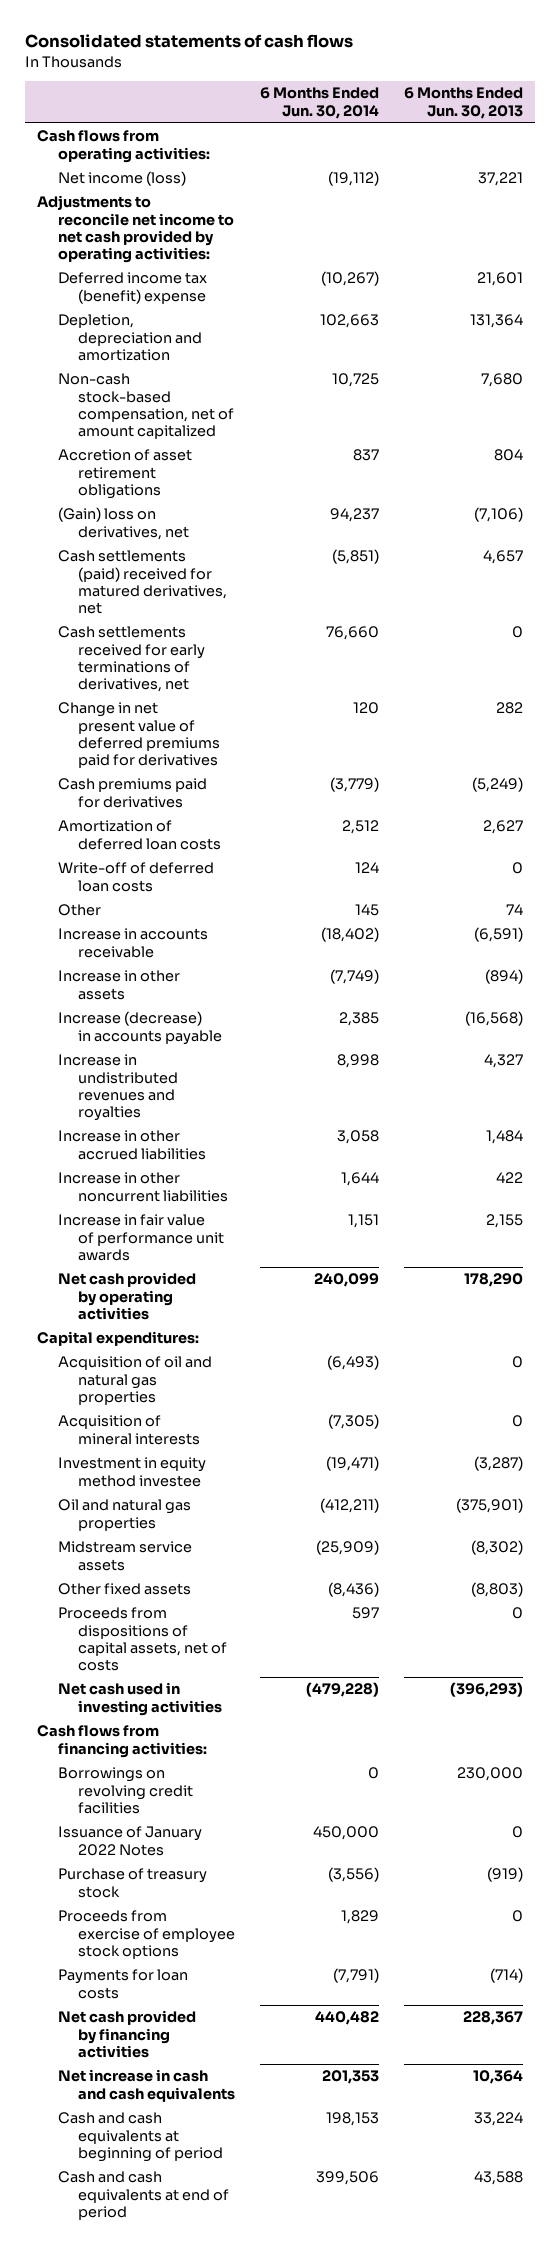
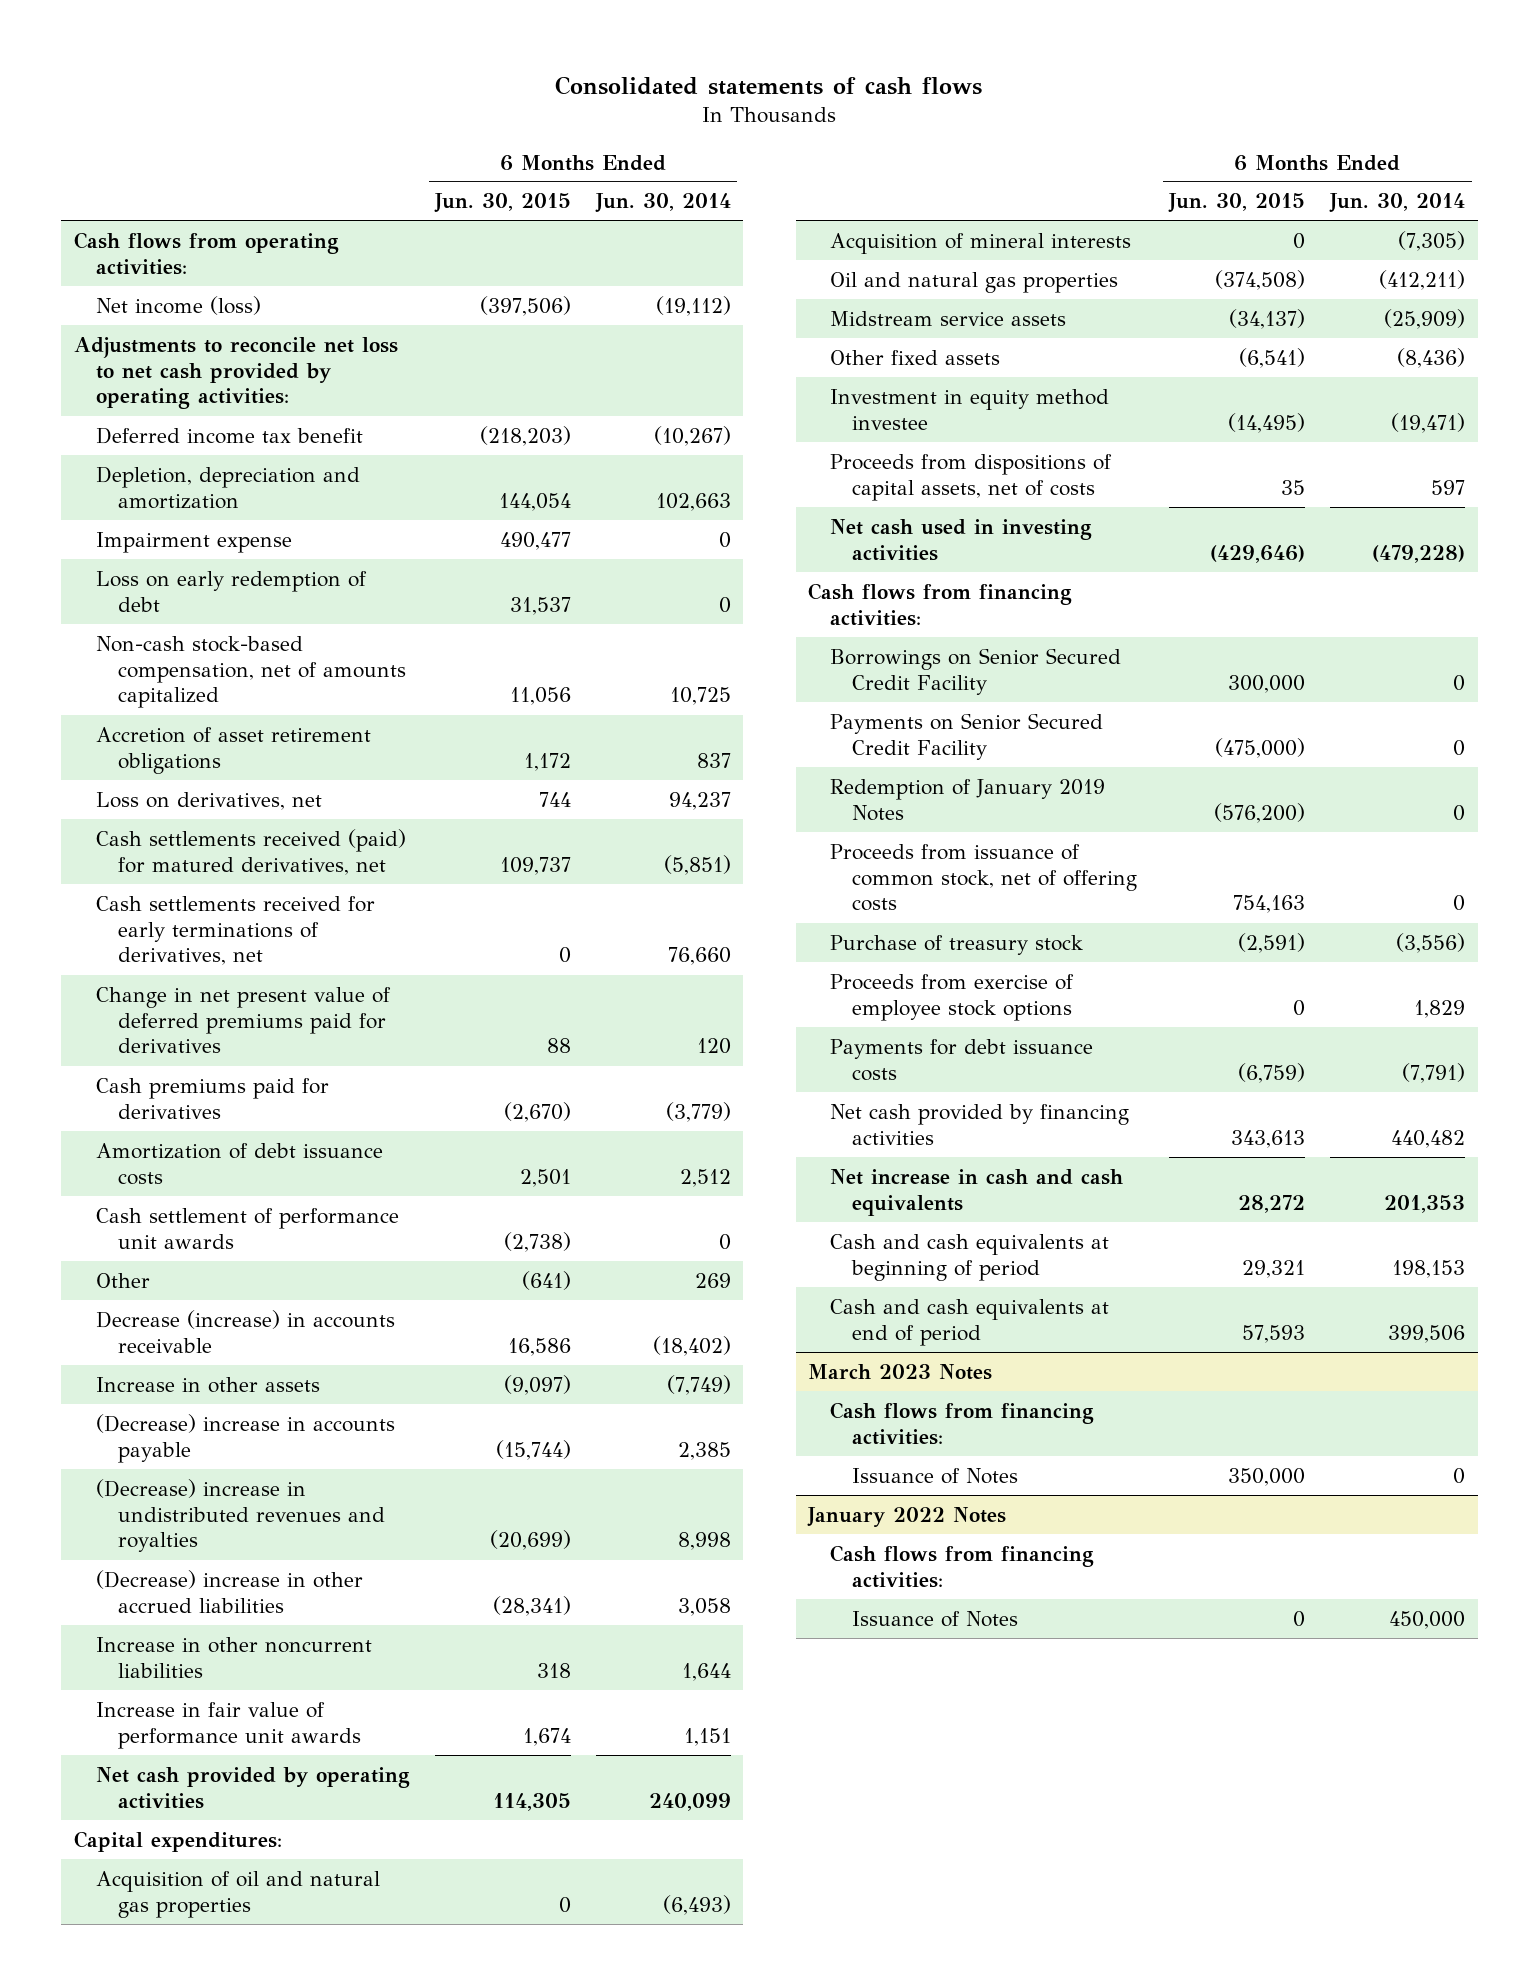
- | 6 Months Ended Jun. 30, 2014 | 6 Months Ended Jun. 30, 2013
+ | 6 Months Ended Jun. 30, 2015 | 6 Months Ended Jun. 30, 2014
- Adjustments to reconcile net income to net cash provided by operating activities:
- Deferred income tax (benefit) expense | (10,267) | 21,601
+ Adjustments to reconcile net loss to net cash provided by operating activities:
+ Deferred income tax benefit | (218,203) | (10,267)
- Non-cash stock-based compensation, net of amount capitalized | 10,725 | 7,680
+ Impairment expense | 490,477 | 0
+ Loss on early redemption of debt | 31,537 | 0
+ Non-cash stock-based compensation, net of amounts capitalized | 11,056 | 10,725
- (Gain) loss on derivatives, net | 94,237 | (7,106)
- Cash settlements (paid) received for matured derivatives, net | (5,851) | 4,657
+ Loss on derivatives, net | 744 | 94,237
+ Cash settlements received (paid) for matured derivatives, net | 109,737 | (5,851)
- Amortization of deferred loan costs | 2,512 | 2,627
- Write-off of deferred loan costs | 124 | 0
- Other | 145 | 74
- Increase in accounts receivable | (18,402) | (6,591)
+ Amortization of debt issuance costs | 2,501 | 2,512
+ Cash settlement of performance unit awards | (2,738) | 0
+ Other | (641) | 269
+ Decrease (increase) in accounts receivable | 16,586 | (18,402)
- Increase (decrease) in accounts payable | 2,385 | (16,568)
- Increase in undistributed revenues and royalties | 8,998 | 4,327
- Increase in other accrued liabilities | 3,058 | 1,484
+ (Decrease) increase in accounts payable | (15,744) | 2,385
+ (Decrease) increase in undistributed revenues and royalties | (20,699) | 8,998
+ (Decrease) increase in other accrued liabilities | (28,341) | 3,058
moved down: Investment in equity method investee | (14,495) | (19,471)
- Borrowings on revolving credit facilities | 0 | 230,000
- Issuance of January 2022 Notes | 450,000 | 0
+ Borrowings on Senior Secured Credit Facility | 300,000 | 0
+ Payments on Senior Secured Credit Facility | (475,000) | 0
+ Redemption of January 2019 Notes | (576,200) | 0
+ Proceeds from issuance of common stock, net of offering costs | 754,163 | 0
- Payments for loan costs | (7,791) | (714)
+ Payments for debt issuance costs | (6,759) | (7,791)
+ March 2023 Notes
+ Cash flows from financing activities:
+ Issuance of Notes | 350,000 | 0
+ January 2022 Notes
+ Cash flows from financing activities:
+ Issuance of Notes | 0 | 450,000

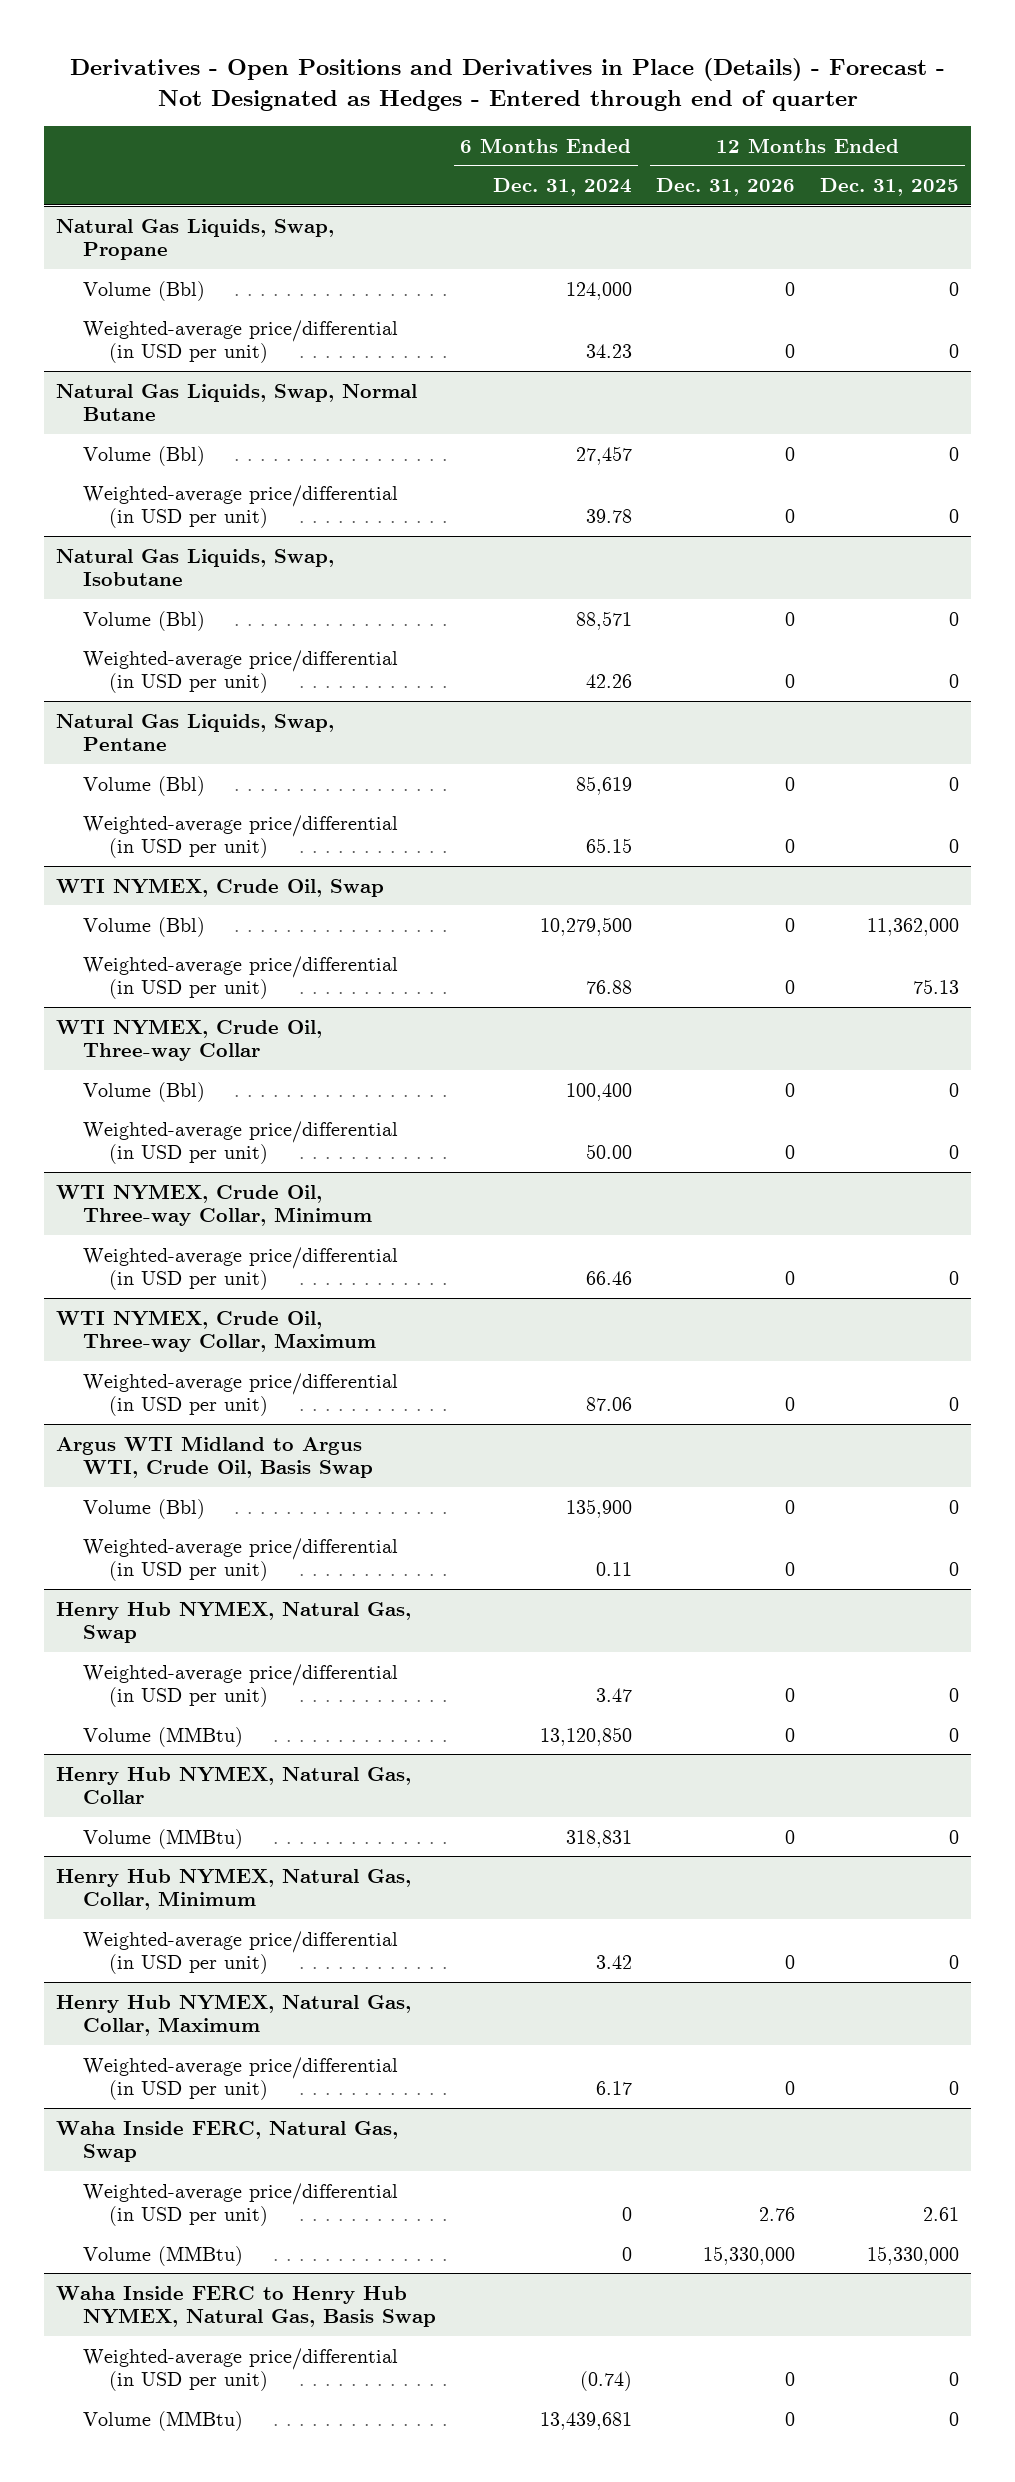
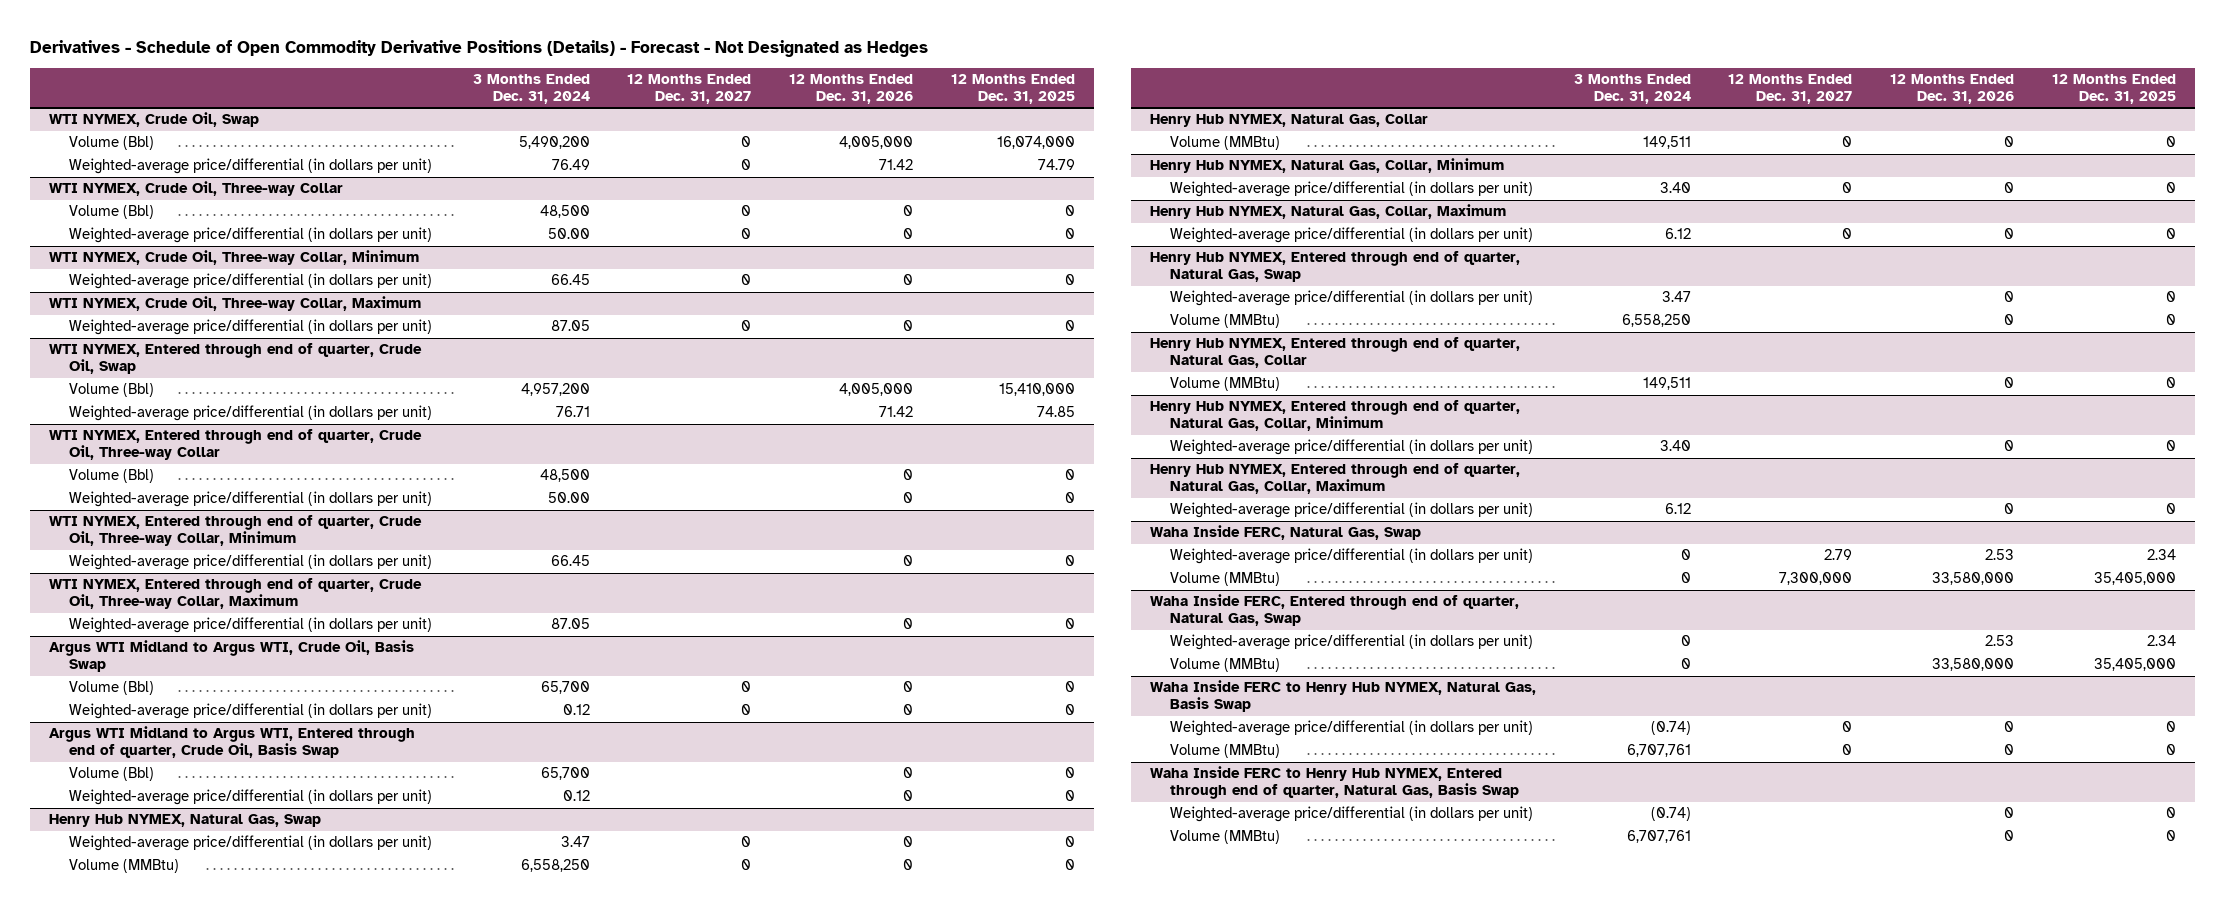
- Derivatives - Open Positions and Derivatives in Place (Details) - Forecast - Not Designated as Hedges - Entered through end of quarter
+ Derivatives - Schedule of Open Commodity Derivative Positions (Details) - Forecast - Not Designated as Hedges
- | 6 Months Ended Dec. 31, 2024 | 12 Months Ended Dec. 31, 2026 | 12 Months Ended Dec. 31, 2025
+ | 3 Months Ended Dec. 31, 2024 | 12 Months Ended Dec. 31, 2027 | 12 Months Ended Dec. 31, 2026 | 12 Months Ended Dec. 31, 2025
- Natural Gas Liquids, Swap, Propane
- Volume (Bbl) | 124,000 | 0 | 0
- Weighted-average price/differential (in USD per unit) | 34.23 | 0 | 0
- Natural Gas Liquids, Swap, Normal Butane
- Volume (Bbl) | 27,457 | 0 | 0
- Weighted-average price/differential (in USD per unit) | 39.78 | 0 | 0
- Natural Gas Liquids, Swap, Isobutane
- Volume (Bbl) | 88,571 | 0 | 0
- Weighted-average price/differential (in USD per unit) | 42.26 | 0 | 0
- Natural Gas Liquids, Swap, Pentane
- Volume (Bbl) | 85,619 | 0 | 0
- Weighted-average price/differential (in USD per unit) | 65.15 | 0 | 0
@ WTI NYMEX, Crude Oil, Swap
- Volume (Bbl) | 10,279,500 | 0 | 11,362,000
- Weighted-average price/differential (in USD per unit) | 76.88 | 0 | 75.13
+ Volume (Bbl) | 5,490,200 | 0 | 4,005,000 | 16,074,000
+ Weighted-average price/differential (in dollars per unit) | 76.49 | 0 | 71.42 | 74.79
@ WTI NYMEX, Crude Oil, Three-way Collar
- Weighted-average price/differential (in USD per unit) | 50.00 | 0 | 0
+ Weighted-average price/differential (in dollars per unit) | 50.00 | 0 | 0 | 0
@ WTI NYMEX, Crude Oil, Three-way Collar, Minimum
- Weighted-average price/differential (in USD per unit) | 66.46 | 0 | 0
+ Weighted-average price/differential (in dollars per unit) | 66.45 | 0 | 0 | 0
@ WTI NYMEX, Crude Oil, Three-way Collar, Maximum
- Weighted-average price/differential (in USD per unit) | 87.06 | 0 | 0
+ Weighted-average price/differential (in dollars per unit) | 87.05 | 0 | 0 | 0
+ WTI NYMEX, Entered through end of quarter, Crude Oil, Swap
+ Volume (Bbl) | 4,957,200 | | 4,005,000 | 15,410,000
+ Weighted-average price/differential (in dollars per unit) | 76.71 | | 71.42 | 74.85
+ WTI NYMEX, Entered through end of quarter, Crude Oil, Three-way Collar
+ Volume (Bbl) | 48,500 | | 0 | 0
+ Weighted-average price/differential (in dollars per unit) | 50.00 | | 0 | 0
+ WTI NYMEX, Entered through end of quarter, Crude Oil, Three-way Collar, Minimum
+ Weighted-average price/differential (in dollars per unit) | 66.45 | | 0 | 0
+ WTI NYMEX, Entered through end of quarter, Crude Oil, Three-way Collar, Maximum
+ Weighted-average price/differential (in dollars per unit) | 87.05 | | 0 | 0
@ Argus WTI Midland to Argus WTI, Crude Oil, Basis Swap
- Weighted-average price/differential (in USD per unit) | 0.11 | 0 | 0
+ Weighted-average price/differential (in dollars per unit) | 0.12 | 0 | 0 | 0
+ Argus WTI Midland to Argus WTI, Entered through end of quarter, Crude Oil, Basis Swap
+ Volume (Bbl) | 65,700 | | 0 | 0
+ Weighted-average price/differential (in dollars per unit) | 0.12 | | 0 | 0
@ Henry Hub NYMEX, Natural Gas, Swap
- Weighted-average price/differential (in USD per unit) | 3.47 | 0 | 0
+ Weighted-average price/differential (in dollars per unit) | 3.47 | 0 | 0 | 0
@ Henry Hub NYMEX, Natural Gas, Collar, Minimum
- Weighted-average price/differential (in USD per unit) | 3.42 | 0 | 0
+ Weighted-average price/differential (in dollars per unit) | 3.40 | 0 | 0 | 0
@ Henry Hub NYMEX, Natural Gas, Collar, Maximum
- Weighted-average price/differential (in USD per unit) | 6.17 | 0 | 0
+ Weighted-average price/differential (in dollars per unit) | 6.12 | 0 | 0 | 0
+ Henry Hub NYMEX, Entered through end of quarter, Natural Gas, Swap
+ Weighted-average price/differential (in dollars per unit) | 3.47 | | 0 | 0
+ Volume (MMBtu) | 6,558,250 | | 0 | 0
+ Henry Hub NYMEX, Entered through end of quarter, Natural Gas, Collar
+ Volume (MMBtu) | 149,511 | | 0 | 0
+ Henry Hub NYMEX, Entered through end of quarter, Natural Gas, Collar, Minimum
+ Weighted-average price/differential (in dollars per unit) | 3.40 | | 0 | 0
+ Henry Hub NYMEX, Entered through end of quarter, Natural Gas, Collar, Maximum
+ Weighted-average price/differential (in dollars per unit) | 6.12 | | 0 | 0
@ Waha Inside FERC, Natural Gas, Swap
- Weighted-average price/differential (in USD per unit) | 0 | 2.76 | 2.61
- Volume (MMBtu) | 0 | 15,330,000 | 15,330,000
+ Weighted-average price/differential (in dollars per unit) | 0 | 2.79 | 2.53 | 2.34
+ Volume (MMBtu) | 0 | 7,300,000 | 33,580,000 | 35,405,000
+ Waha Inside FERC, Entered through end of quarter, Natural Gas, Swap
+ Weighted-average price/differential (in dollars per unit) | 0 | | 2.53 | 2.34
+ Volume (MMBtu) | 0 | | 33,580,000 | 35,405,000
@ Waha Inside FERC to Henry Hub NYMEX, Natural Gas, Basis Swap
- Weighted-average price/differential (in USD per unit) | (0.74) | 0 | 0
+ Weighted-average price/differential (in dollars per unit) | (0.74) | 0 | 0 | 0
+ Waha Inside FERC to Henry Hub NYMEX, Entered through end of quarter, Natural Gas, Basis Swap
+ Weighted-average price/differential (in dollars per unit) | (0.74) | | 0 | 0
+ Volume (MMBtu) | 6,707,761 | | 0 | 0

